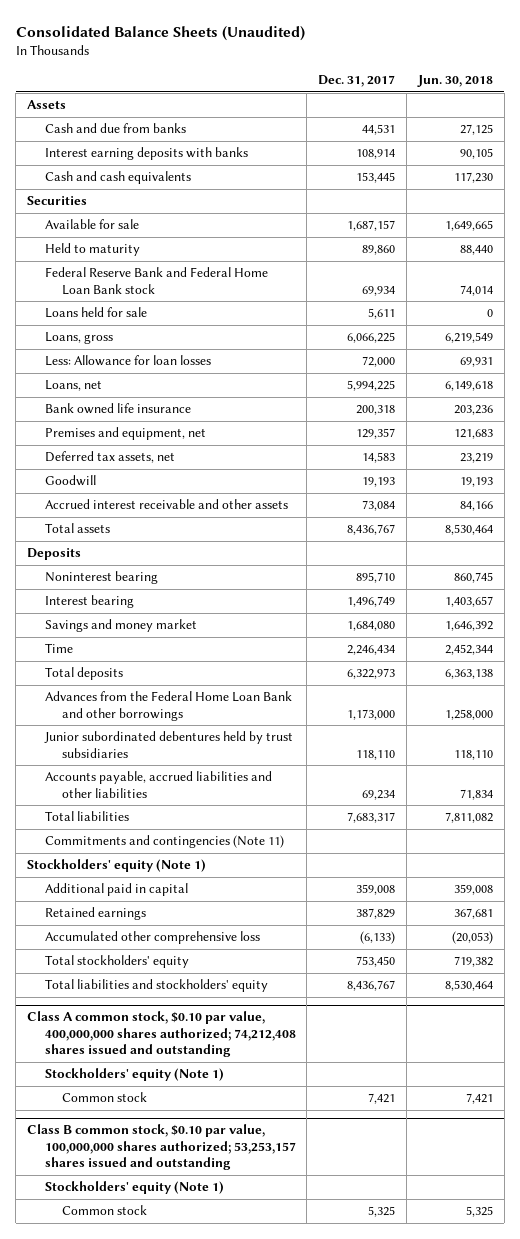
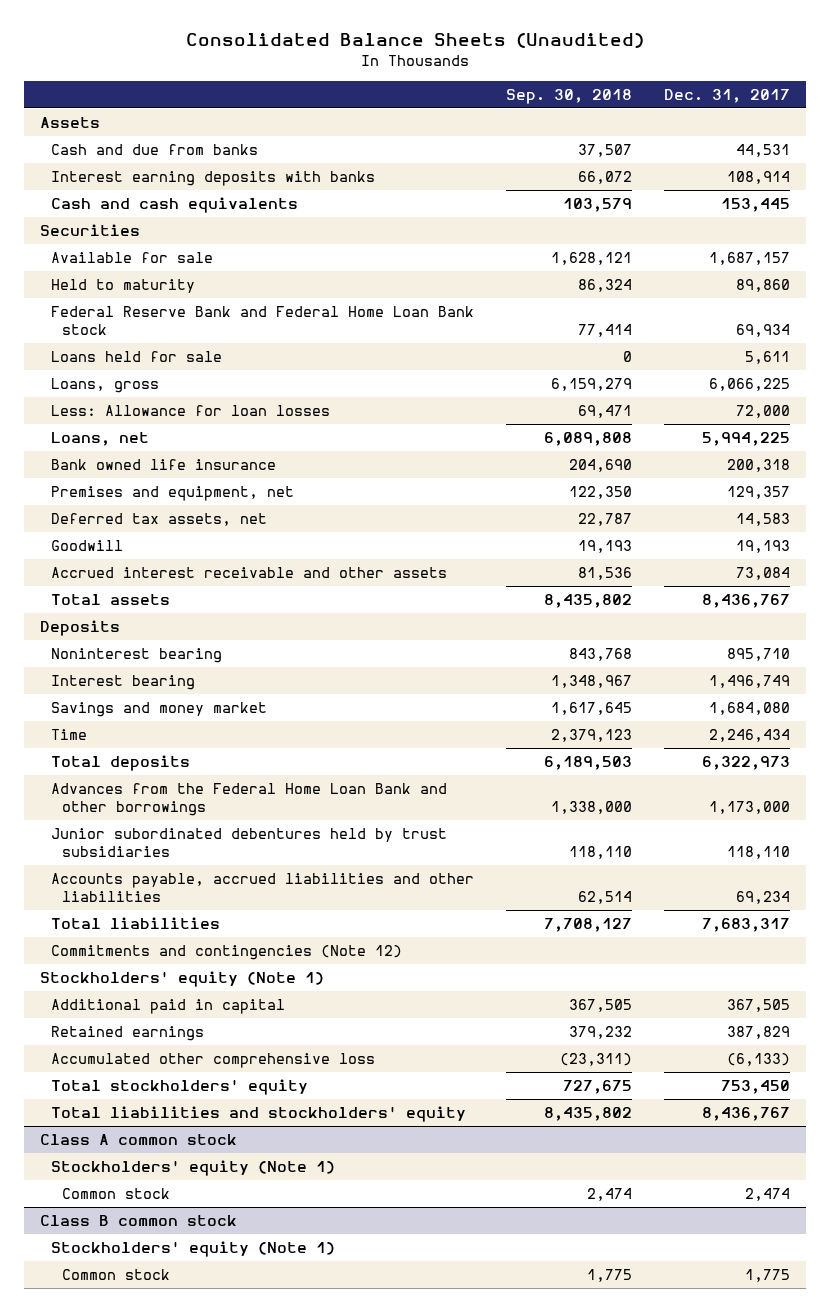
- | Dec. 31, 2017 | Jun. 30, 2018
+ | Sep. 30, 2018 | Dec. 31, 2017
- Commitments and contingencies (Note 11)
+ Commitments and contingencies (Note 12)
- Additional paid in capital | 359,008 | 359,008
+ Additional paid in capital | 367,505 | 367,505
- Class A common stock, $0.10 par value, 400,000,000 shares authorized; 74,212,408 shares issued and outstanding
+ Class A common stock
- Common stock | 7,421 | 7,421
- Class B common stock, $0.10 par value, 100,000,000 shares authorized; 53,253,157 shares issued and outstanding
+ Common stock | 2,474 | 2,474
+ Class B common stock
- Common stock | 5,325 | 5,325
+ Common stock | 1,775 | 1,775

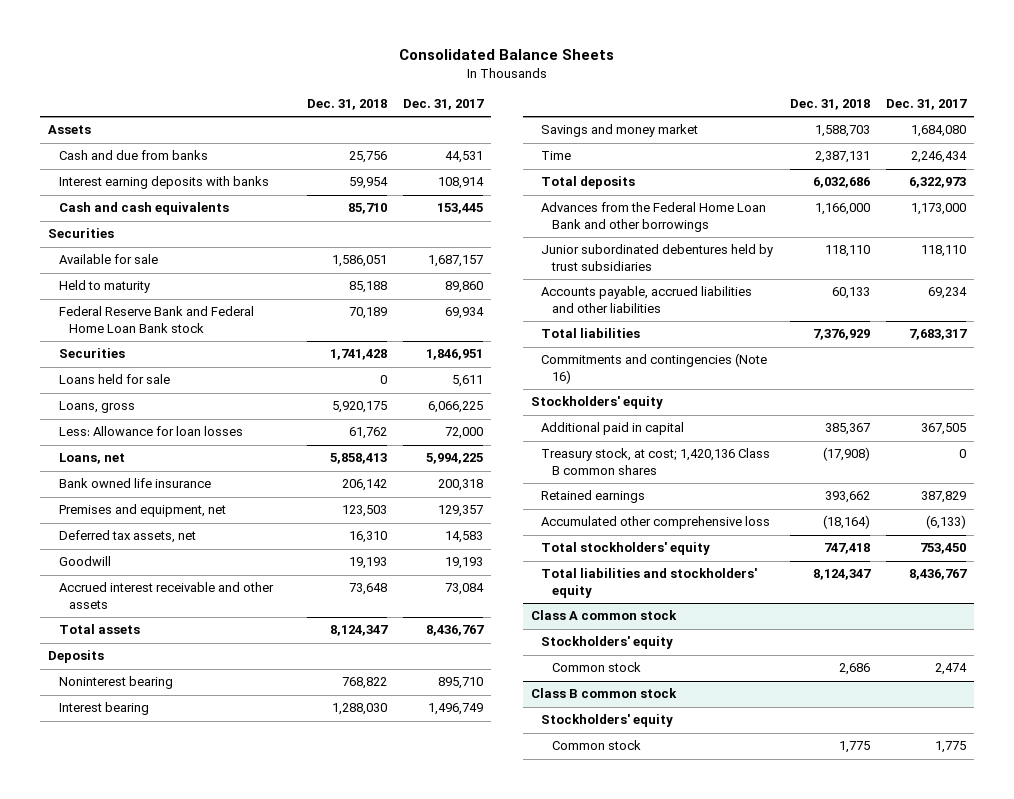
- Consolidated Balance Sheets (Unaudited)
+ Consolidated Balance Sheets
- | Sep. 30, 2018 | Dec. 31, 2017
+ | Dec. 31, 2018 | Dec. 31, 2017
+ Securities | 1,741,428 | 1,846,951
- Commitments and contingencies (Note 12)
- Stockholders' equity (Note 1)
+ Commitments and contingencies (Note 16)
+ Stockholders' equity
+ Treasury stock, at cost; 1,420,136 Class B common shares | (17,908) | 0
@ Class A common stock
- Stockholders' equity (Note 1)
+ Stockholders' equity
@ Class B common stock
- Stockholders' equity (Note 1)
+ Stockholders' equity

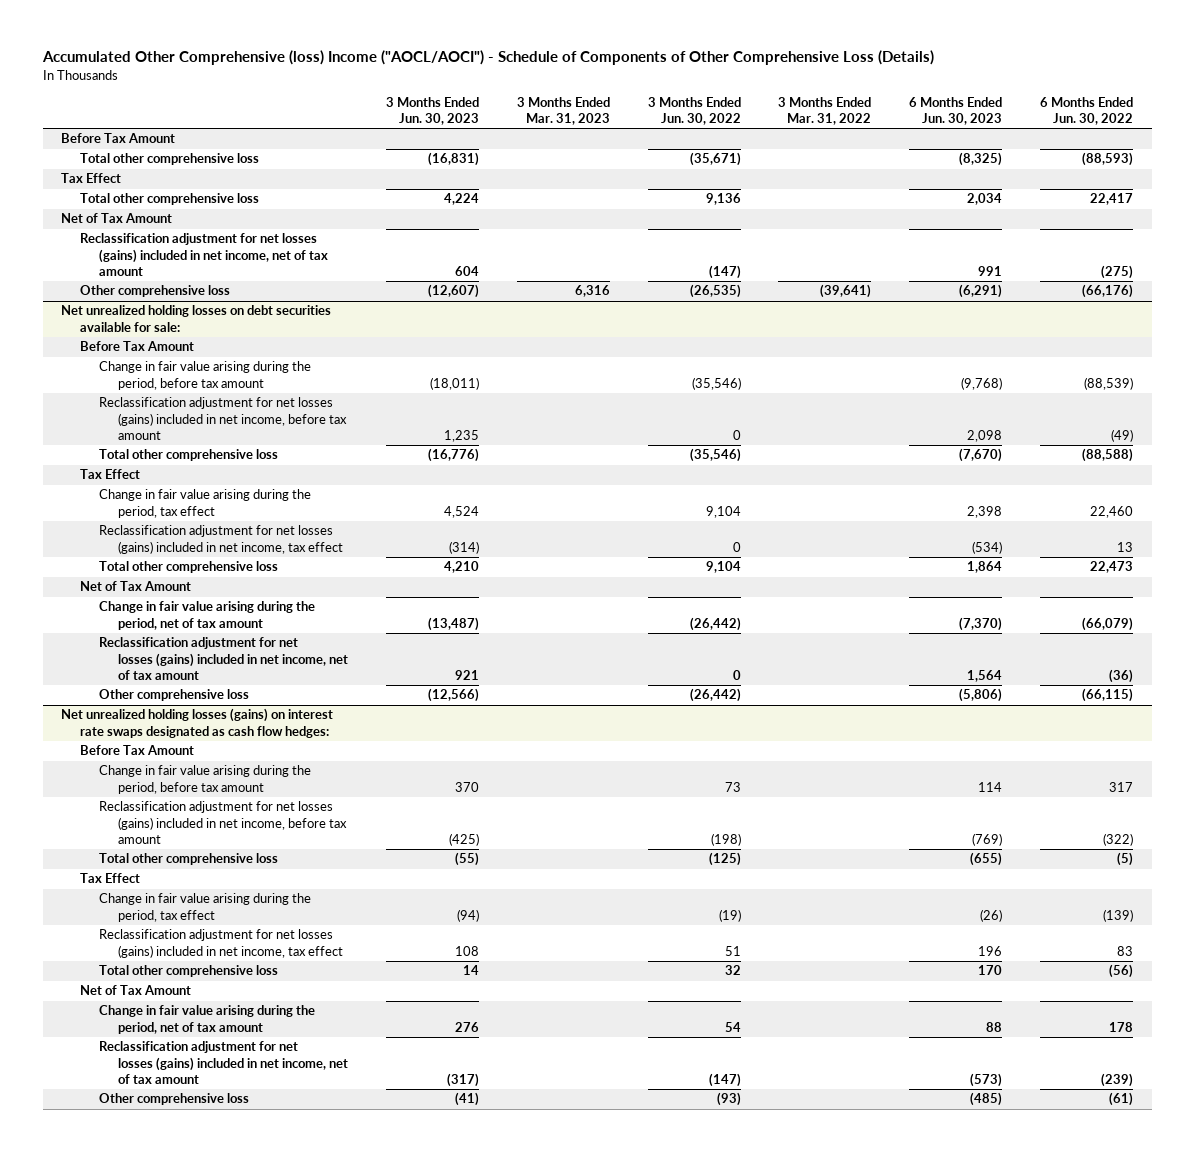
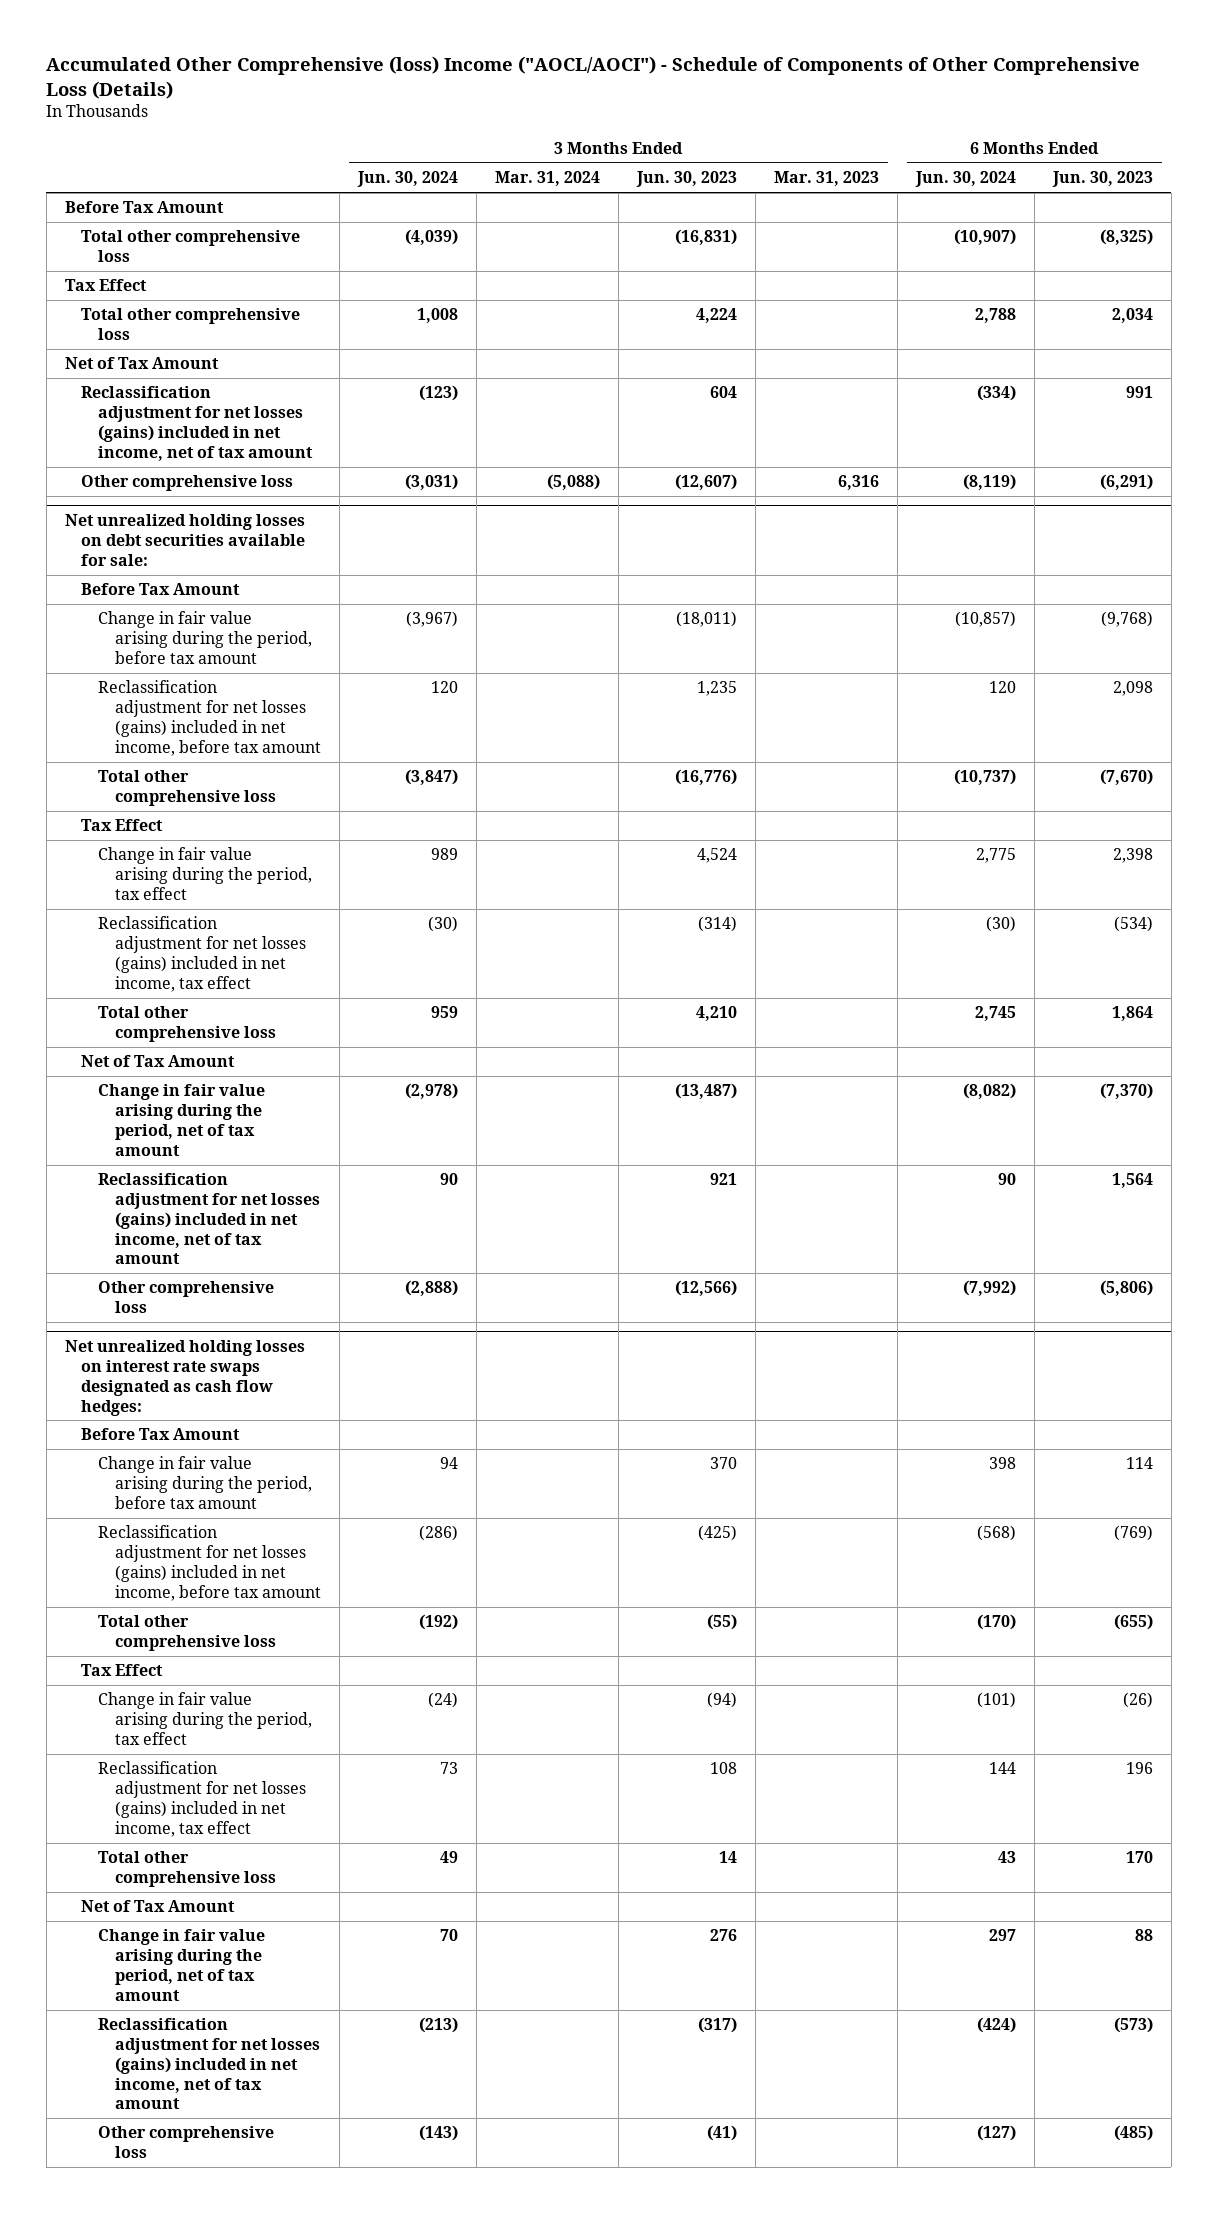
- | 3 Months Ended Jun. 30, 2023 | 3 Months Ended Mar. 31, 2023 | 3 Months Ended Jun. 30, 2022 | 3 Months Ended Mar. 31, 2022 | 6 Months Ended Jun. 30, 2023 | 6 Months Ended Jun. 30, 2022
+ | 3 Months Ended Jun. 30, 2024 | 3 Months Ended Mar. 31, 2024 | 3 Months Ended Jun. 30, 2023 | 3 Months Ended Mar. 31, 2023 | 6 Months Ended Jun. 30, 2024 | 6 Months Ended Jun. 30, 2023
- Net unrealized holding losses (gains) on interest rate swaps designated as cash flow hedges:
+ Net unrealized holding losses on interest rate swaps designated as cash flow hedges:

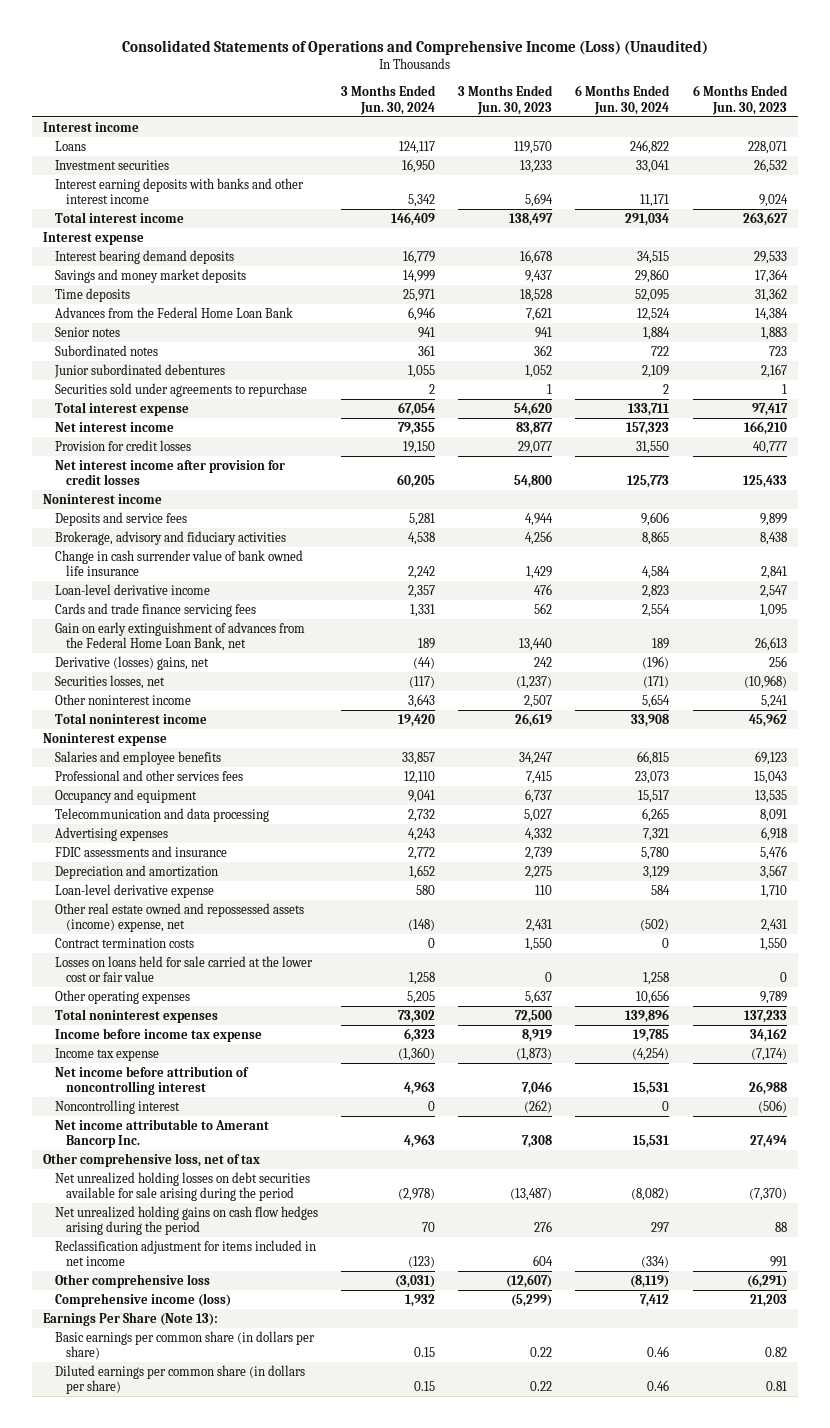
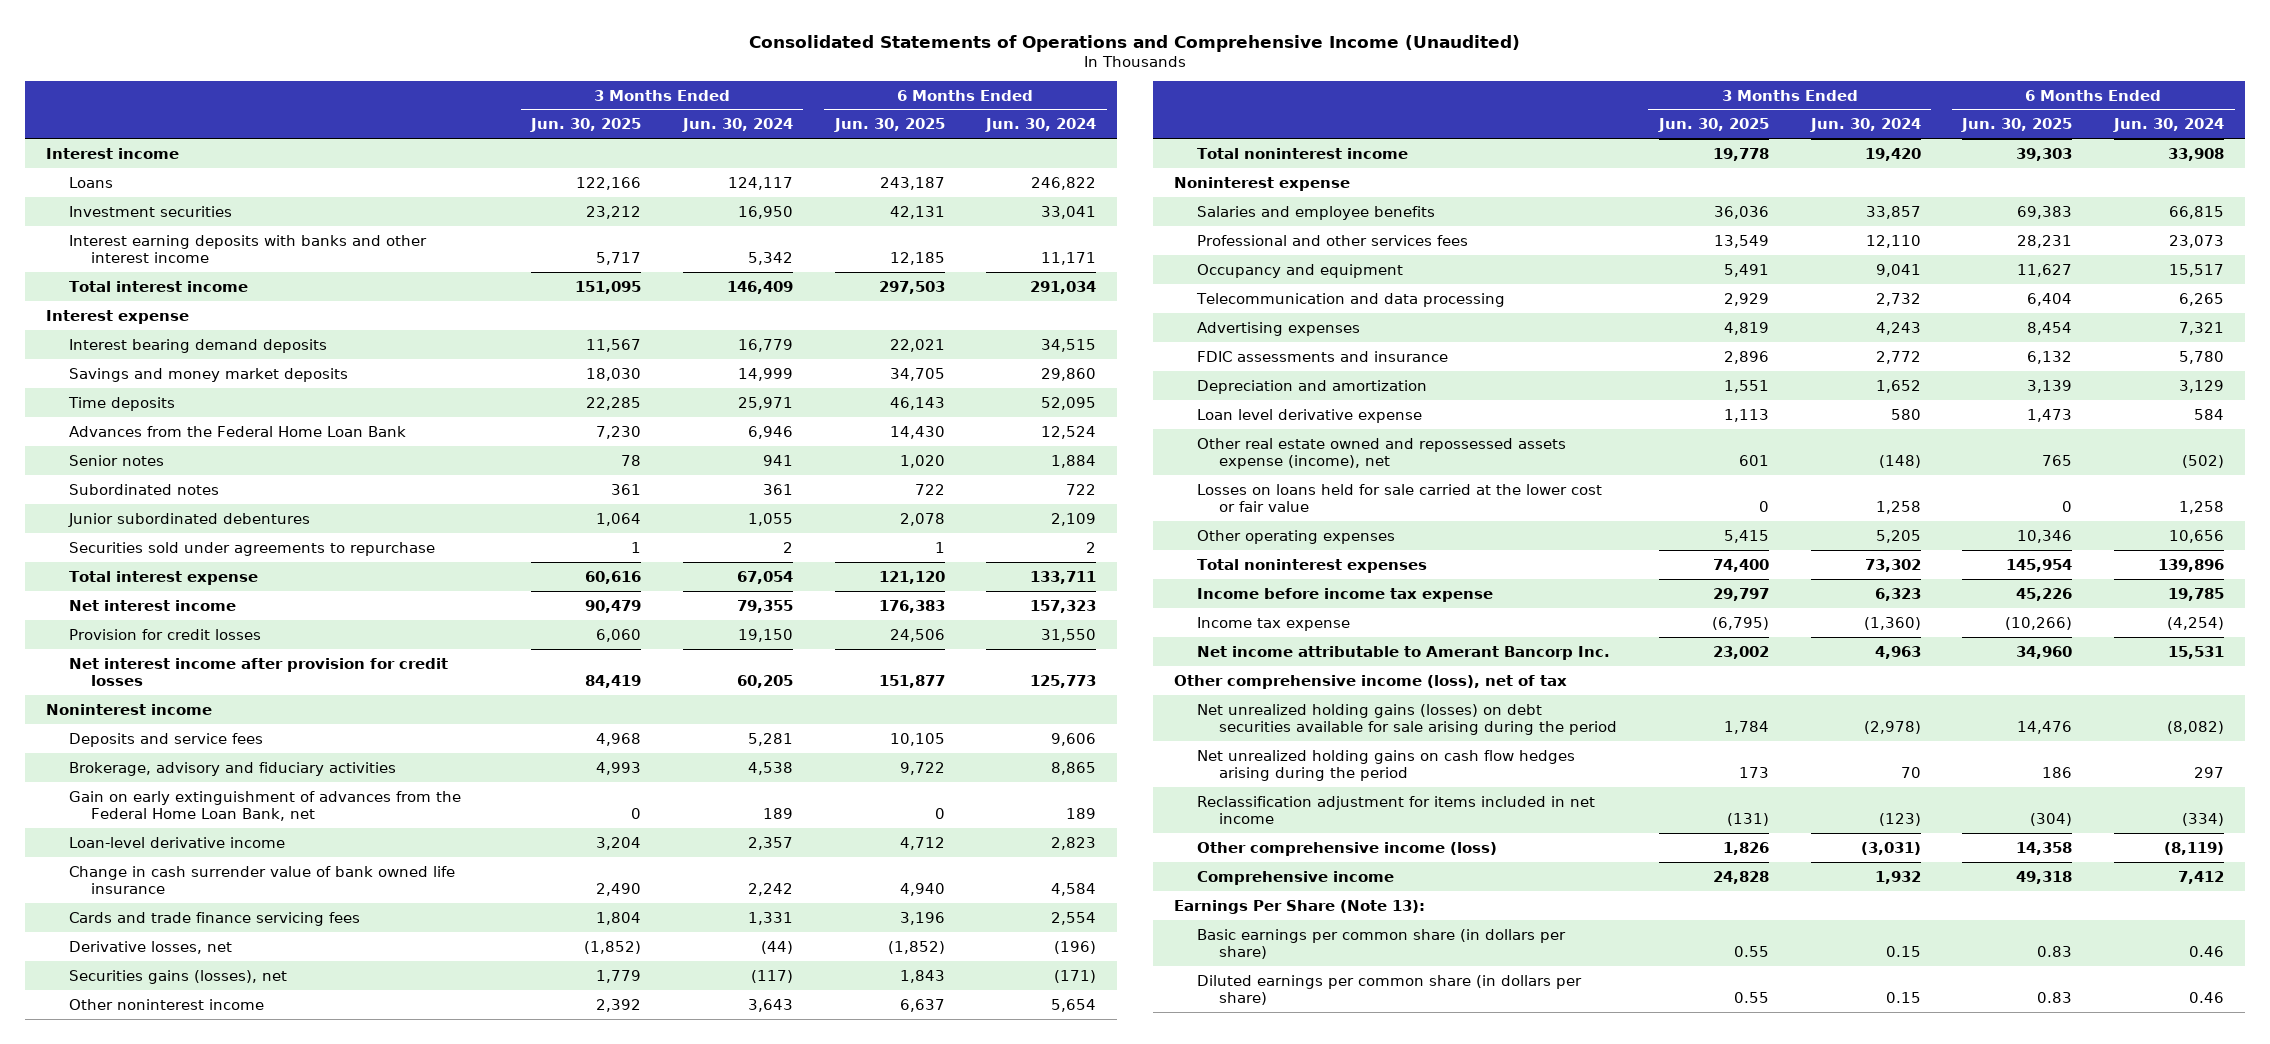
- Consolidated Statements of Operations and Comprehensive Income (Loss) (Unaudited)
+ Consolidated Statements of Operations and Comprehensive Income (Unaudited)
- | 3 Months Ended Jun. 30, 2024 | 3 Months Ended Jun. 30, 2023 | 6 Months Ended Jun. 30, 2024 | 6 Months Ended Jun. 30, 2023
+ | 3 Months Ended Jun. 30, 2025 | 3 Months Ended Jun. 30, 2024 | 6 Months Ended Jun. 30, 2025 | 6 Months Ended Jun. 30, 2024
moved up: Gain on early extinguishment of advances from the Federal Home Loan Bank, net | 0 | 189 | 0 | 189
moved down: Change in cash surrender value of bank owned life insurance | 2,490 | 2,242 | 4,940 | 4,584
- Derivative (losses) gains, net | (44) | 242 | (196) | 256
- Securities losses, net | (117) | (1,237) | (171) | (10,968)
+ Derivative losses, net | (1,852) | (44) | (1,852) | (196)
+ Securities gains (losses), net | 1,779 | (117) | 1,843 | (171)
- Loan-level derivative expense | 580 | 110 | 584 | 1,710
- Other real estate owned and repossessed assets (income) expense, net | (148) | 2,431 | (502) | 2,431
- Contract termination costs | 0 | 1,550 | 0 | 1,550
+ Loan level derivative expense | 1,113 | 580 | 1,473 | 584
+ Other real estate owned and repossessed assets expense (income), net | 601 | (148) | 765 | (502)
- Net income before attribution of noncontrolling interest | 4,963 | 7,046 | 15,531 | 26,988
- Noncontrolling interest | 0 | (262) | 0 | (506)
- Other comprehensive loss, net of tax
- Net unrealized holding losses on debt securities available for sale arising during the period | (2,978) | (13,487) | (8,082) | (7,370)
+ Other comprehensive income (loss), net of tax
+ Net unrealized holding gains (losses) on debt securities available for sale arising during the period | 1,784 | (2,978) | 14,476 | (8,082)
- Other comprehensive loss | (3,031) | (12,607) | (8,119) | (6,291)
- Comprehensive income (loss) | 1,932 | (5,299) | 7,412 | 21,203
+ Other comprehensive income (loss) | 1,826 | (3,031) | 14,358 | (8,119)
+ Comprehensive income | 24,828 | 1,932 | 49,318 | 7,412

